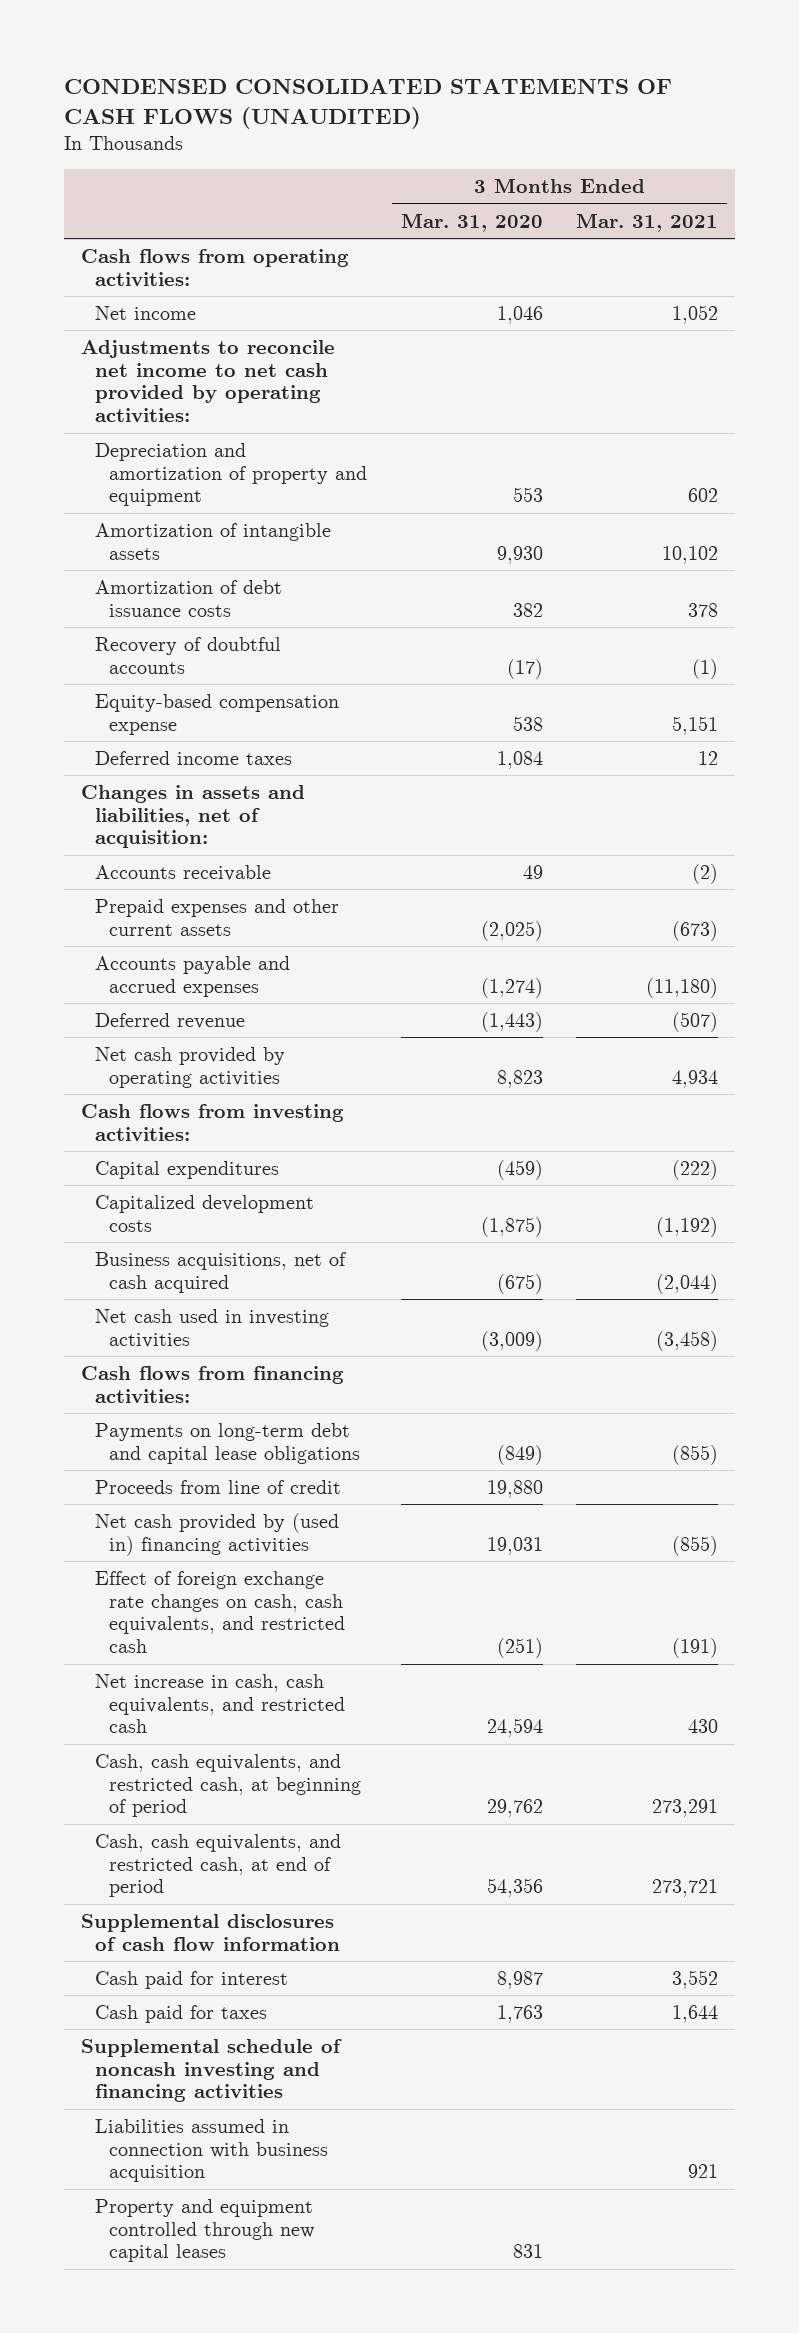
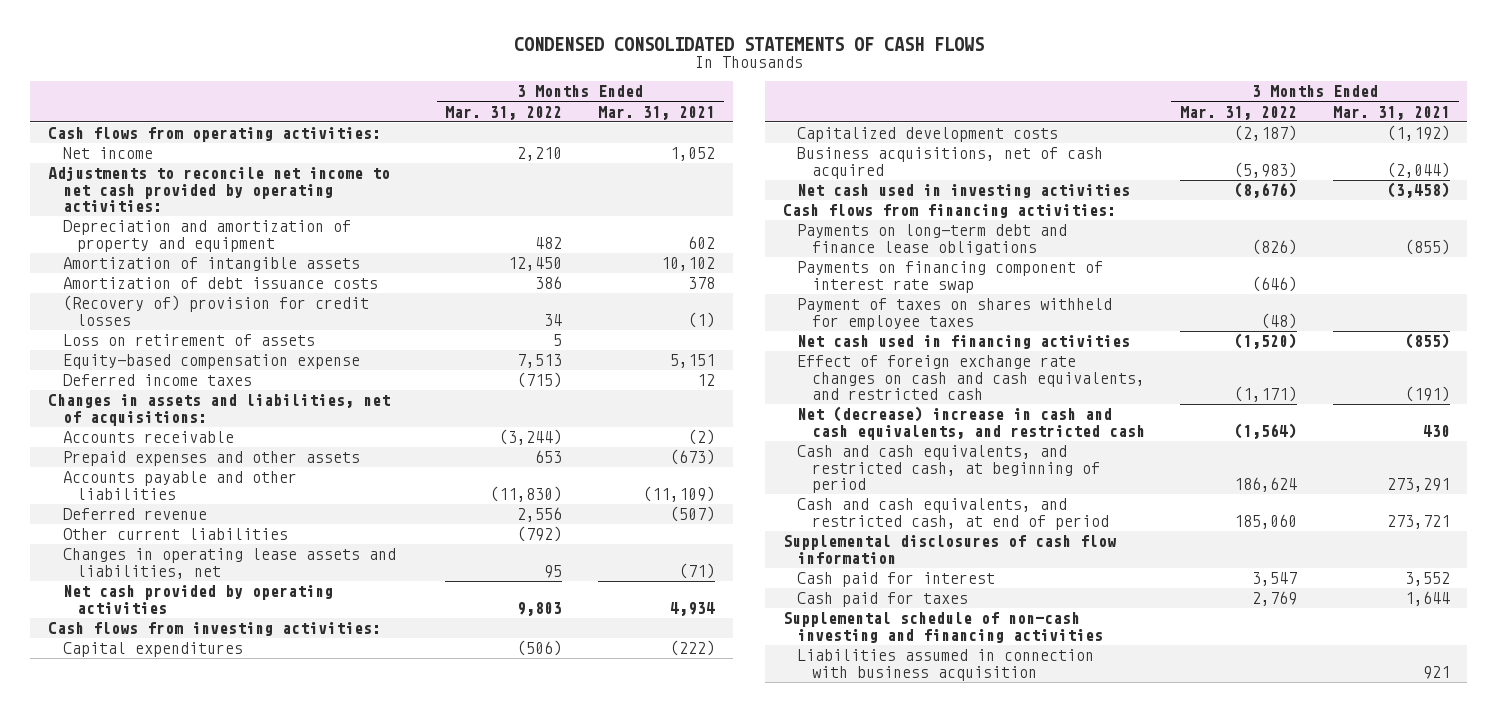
- CONDENSED CONSOLIDATED STATEMENTS OF CASH FLOWS (UNAUDITED)
+ CONDENSED CONSOLIDATED STATEMENTS OF CASH FLOWS
- | 3 Months Ended Mar. 31, 2020 | 3 Months Ended Mar. 31, 2021
+ | 3 Months Ended Mar. 31, 2022 | 3 Months Ended Mar. 31, 2021
- Recovery of doubtful accounts | (17) | (1)
+ (Recovery of) provision for credit losses | 34 | (1)
+ Loss on retirement of assets | 5 |
- Changes in assets and liabilities, net of acquisition:
+ Changes in assets and liabilities, net of acquisitions:
- Prepaid expenses and other current assets | (2,025) | (673)
- Accounts payable and accrued expenses | (1,274) | (11,180)
+ Prepaid expenses and other assets | 653 | (673)
+ Accounts payable and other liabilities | (11,830) | (11,109)
+ Other current liabilities | (792) |
+ Changes in operating lease assets and liabilities, net | 95 | (71)
- Payments on long-term debt and capital lease obligations | (849) | (855)
- Proceeds from line of credit | 19,880 |
- Net cash provided by (used in) financing activities | 19,031 | (855)
- Effect of foreign exchange rate changes on cash, cash equivalents, and restricted cash | (251) | (191)
- Net increase in cash, cash equivalents, and restricted cash | 24,594 | 430
- Cash, cash equivalents, and restricted cash, at beginning of period | 29,762 | 273,291
- Cash, cash equivalents, and restricted cash, at end of period | 54,356 | 273,721
+ Payments on long-term debt and finance lease obligations | (826) | (855)
+ Payments on financing component of interest rate swap | (646) |
+ Payment of taxes on shares withheld for employee taxes | (48) |
+ Net cash used in financing activities | (1,520) | (855)
+ Effect of foreign exchange rate changes on cash and cash equivalents, and restricted cash | (1,171) | (191)
+ Net (decrease) increase in cash and cash equivalents, and restricted cash | (1,564) | 430
+ Cash and cash equivalents, and restricted cash, at beginning of period | 186,624 | 273,291
+ Cash and cash equivalents, and restricted cash, at end of period | 185,060 | 273,721
- Supplemental schedule of noncash investing and financing activities
+ Supplemental schedule of non-cash investing and financing activities
- Property and equipment controlled through new capital leases | 831 |

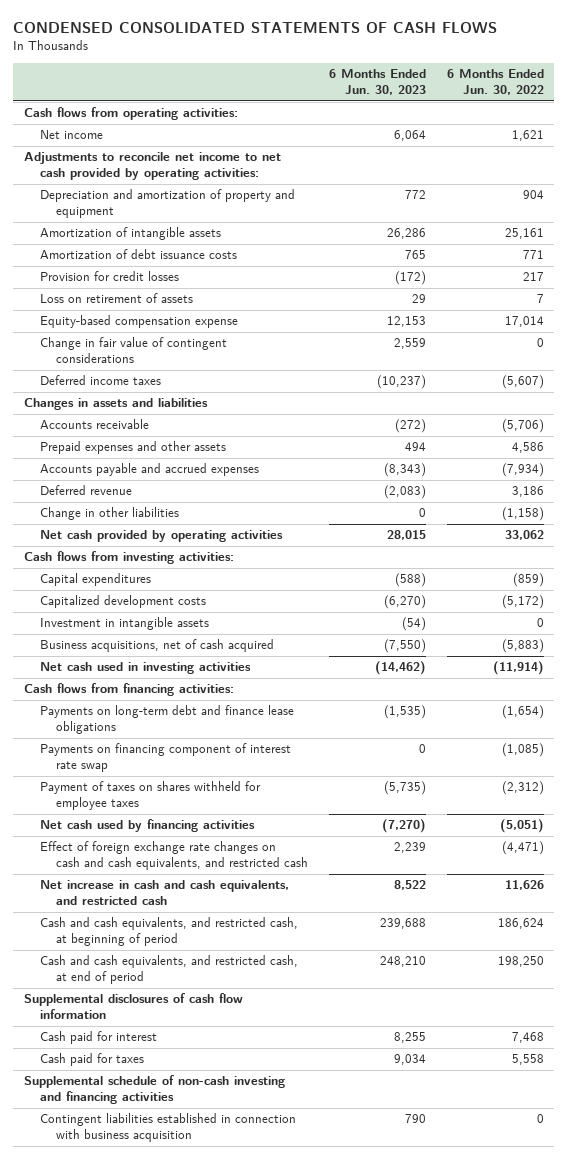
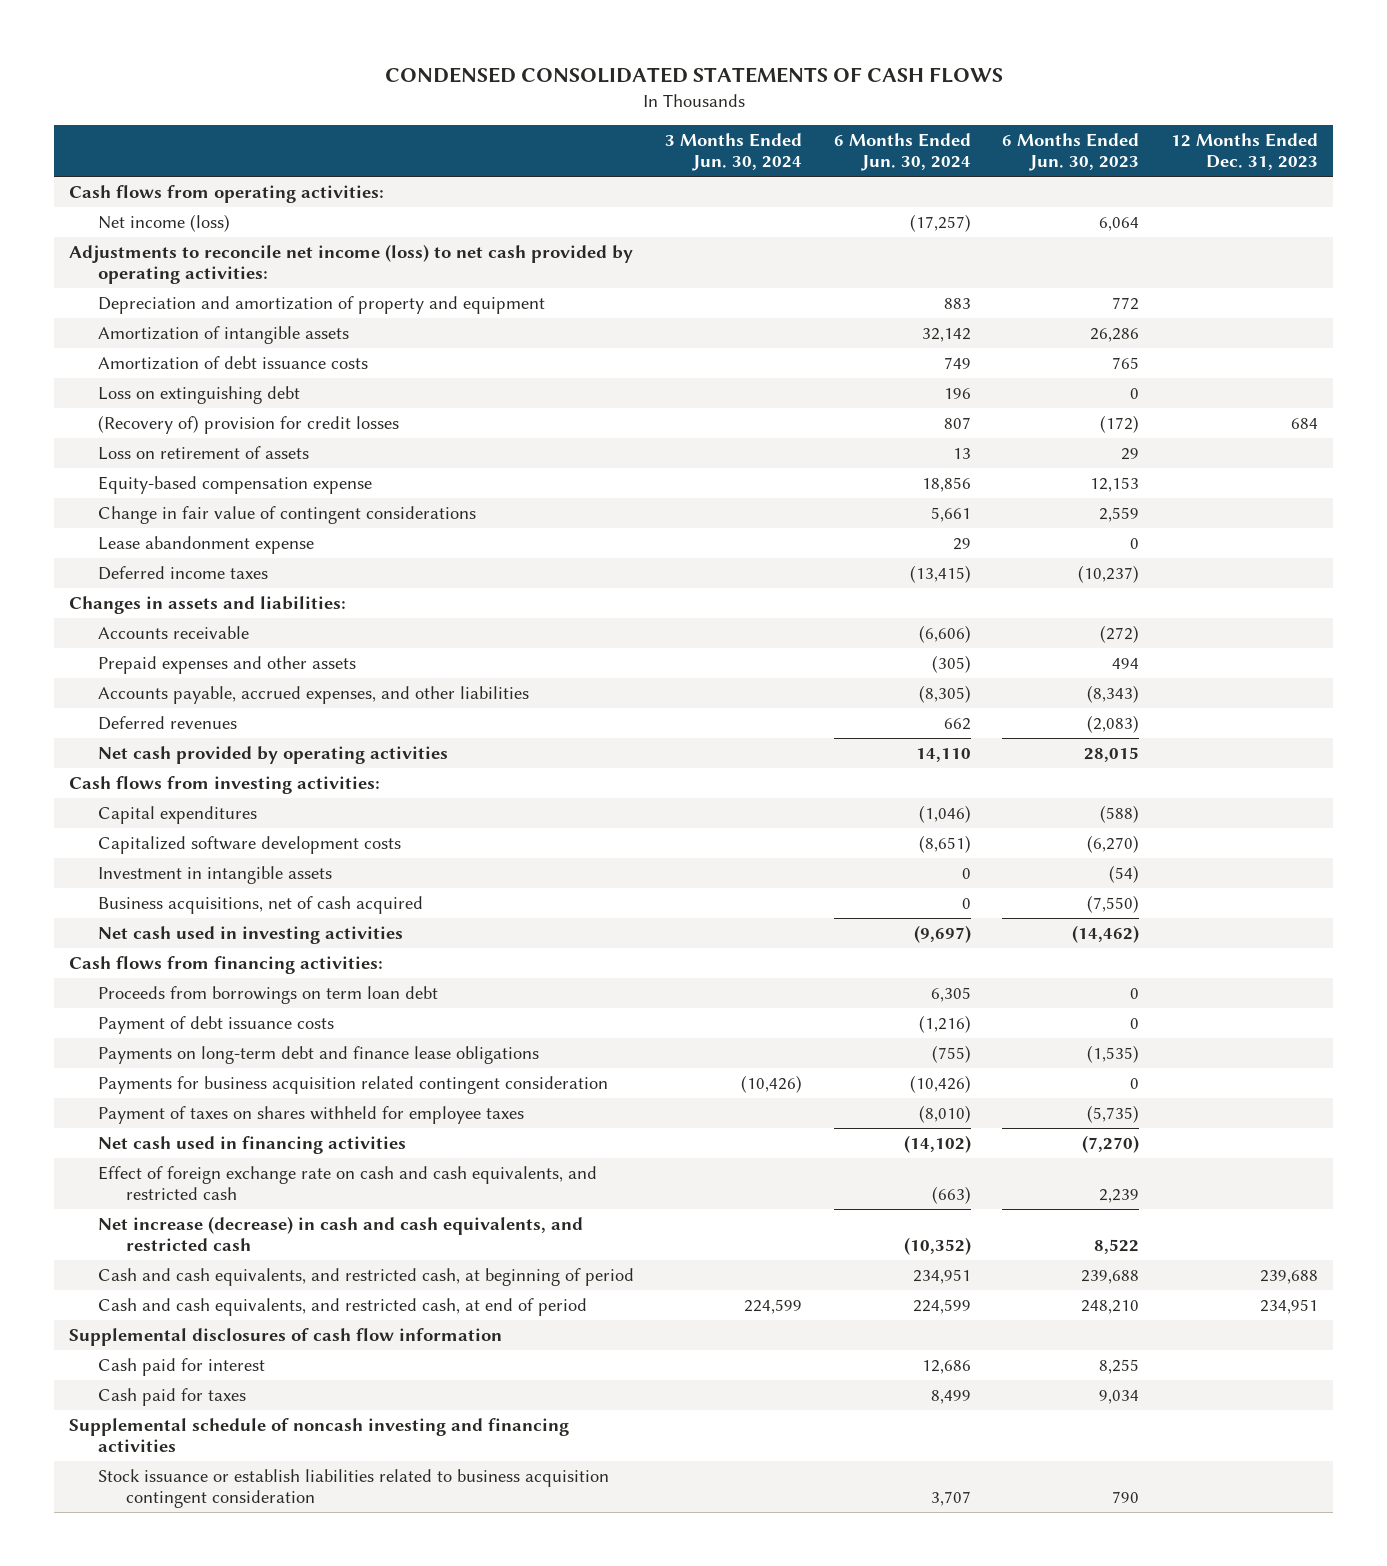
- | 6 Months Ended Jun. 30, 2023 | 6 Months Ended Jun. 30, 2022
+ | 3 Months Ended Jun. 30, 2024 | 6 Months Ended Jun. 30, 2024 | 6 Months Ended Jun. 30, 2023 | 12 Months Ended Dec. 31, 2023
- Net income | 6,064 | 1,621
- Adjustments to reconcile net income to net cash provided by operating activities:
+ Net income (loss) | | (17,257) | 6,064 |
+ Adjustments to reconcile net income (loss) to net cash provided by operating activities:
- Provision for credit losses | (172) | 217
+ Loss on extinguishing debt | | 196 | 0 |
+ (Recovery of) provision for credit losses | | 807 | (172) | 684
+ Lease abandonment expense | | 29 | 0 |
- Changes in assets and liabilities
+ Changes in assets and liabilities:
- Accounts payable and accrued expenses | (8,343) | (7,934)
- Deferred revenue | (2,083) | 3,186
- Change in other liabilities | 0 | (1,158)
+ Accounts payable, accrued expenses, and other liabilities | | (8,305) | (8,343) |
+ Deferred revenues | | 662 | (2,083) |
- Capitalized development costs | (6,270) | (5,172)
+ Capitalized software development costs | | (8,651) | (6,270) |
+ Proceeds from borrowings on term loan debt | | 6,305 | 0 |
+ Payment of debt issuance costs | | (1,216) | 0 |
- Payments on financing component of interest rate swap | 0 | (1,085)
+ Payments for business acquisition related contingent consideration | (10,426) | (10,426) | 0 |
- Net cash used by financing activities | (7,270) | (5,051)
- Effect of foreign exchange rate changes on cash and cash equivalents, and restricted cash | 2,239 | (4,471)
- Net increase in cash and cash equivalents, and restricted cash | 8,522 | 11,626
+ Net cash used in financing activities | | (14,102) | (7,270) |
+ Effect of foreign exchange rate on cash and cash equivalents, and restricted cash | | (663) | 2,239 |
+ Net increase (decrease) in cash and cash equivalents, and restricted cash | | (10,352) | 8,522 |
- Supplemental schedule of non-cash investing and financing activities
- Contingent liabilities established in connection with business acquisition | 790 | 0
+ Supplemental schedule of noncash investing and financing activities
+ Stock issuance or establish liabilities related to business acquisition contingent consideration | | 3,707 | 790 |

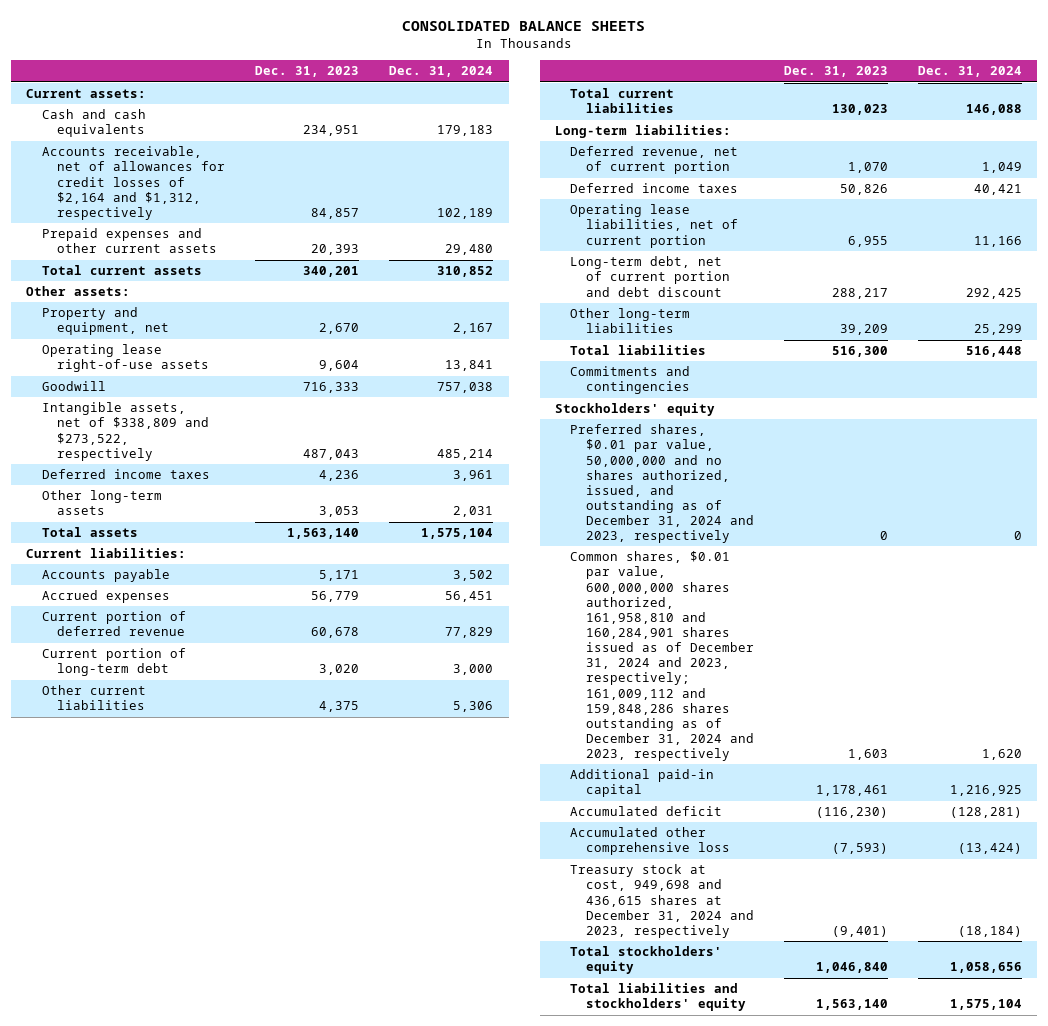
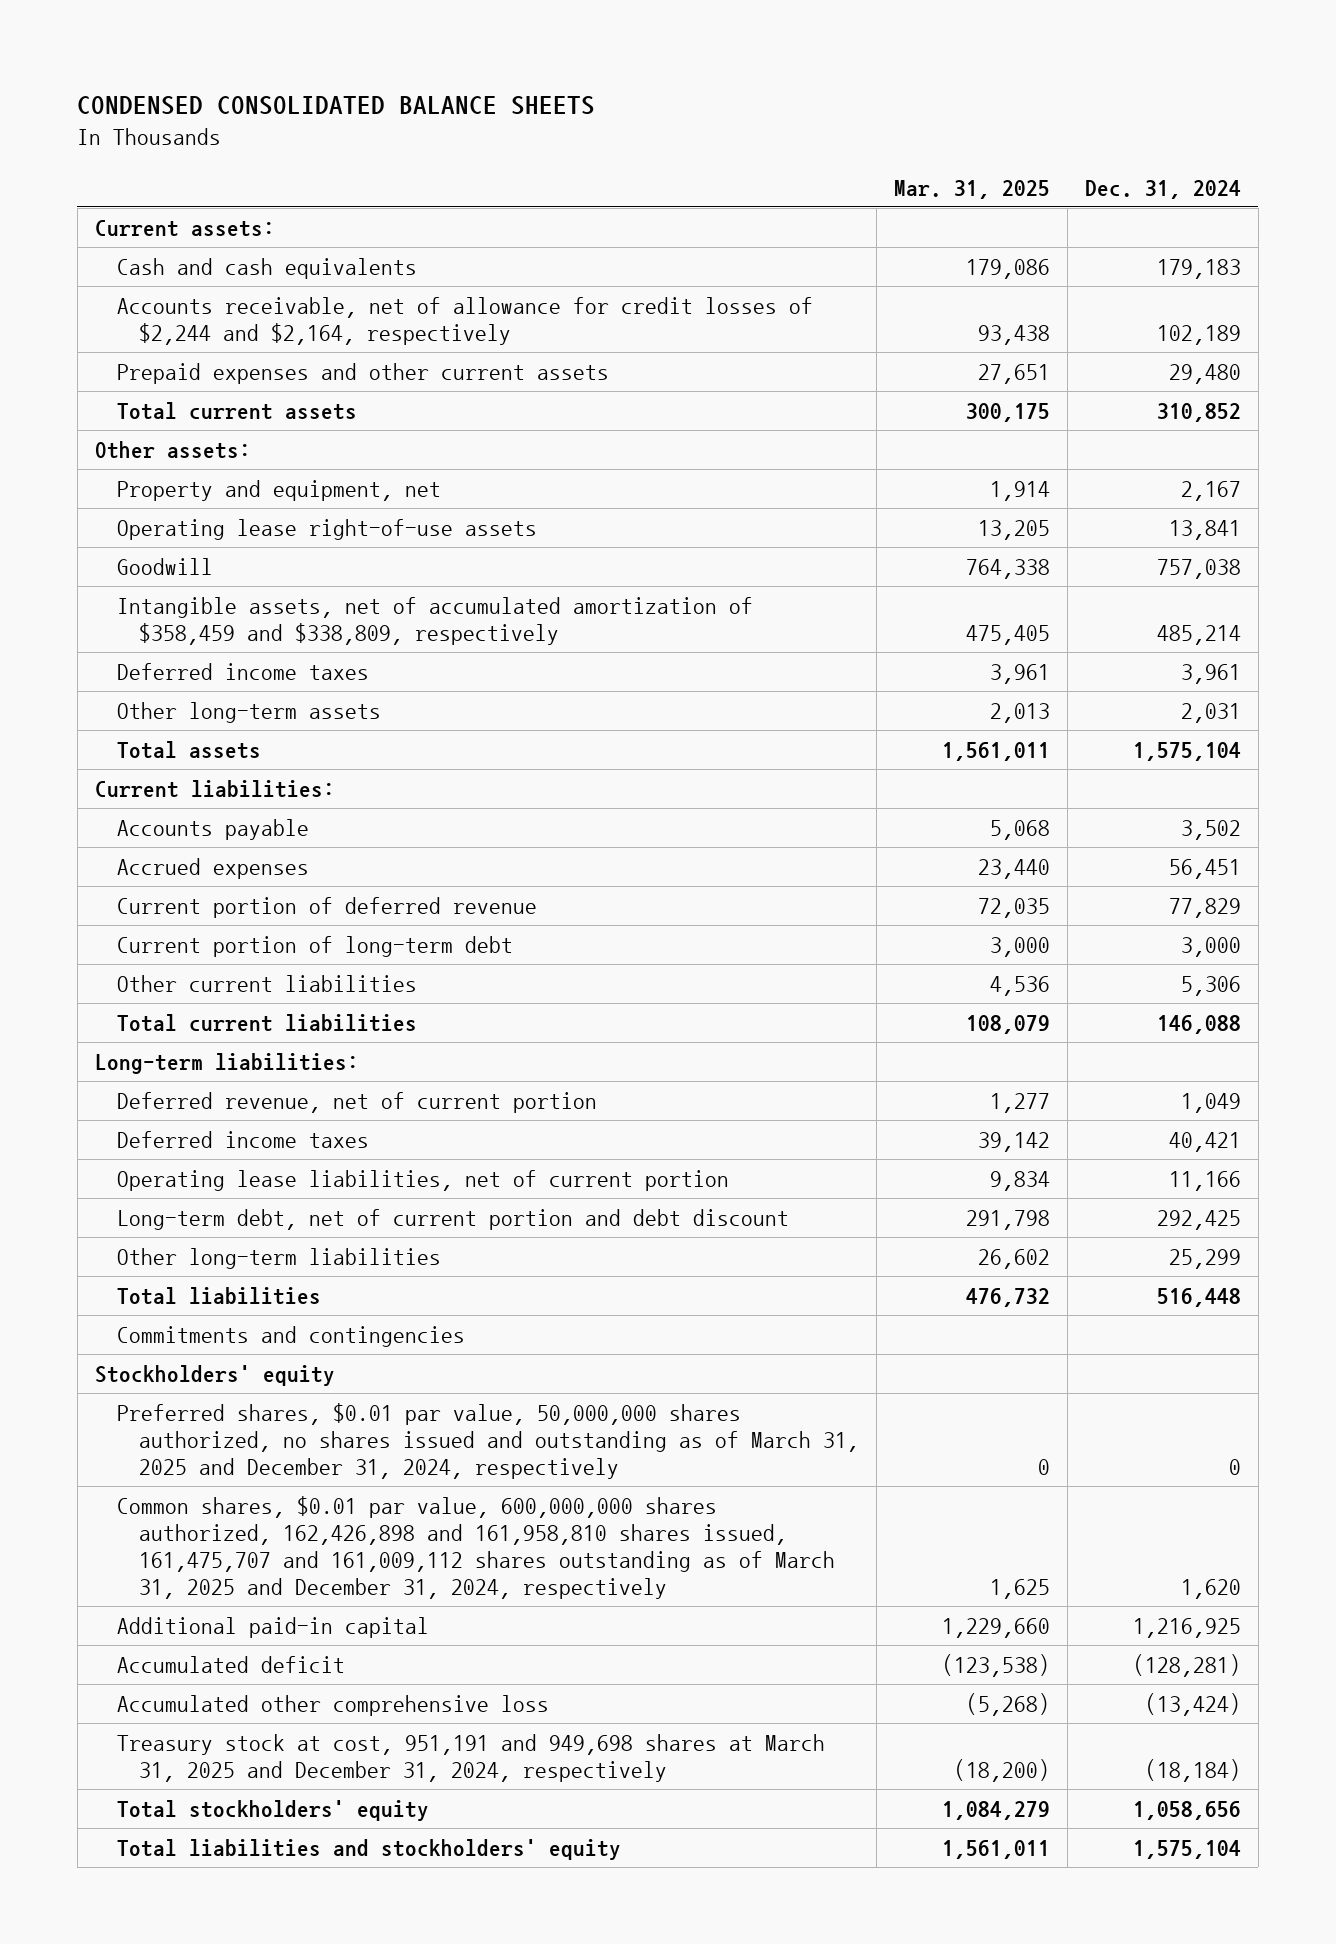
- CONSOLIDATED BALANCE SHEETS
+ CONDENSED CONSOLIDATED BALANCE SHEETS
- | Dec. 31, 2023 | Dec. 31, 2024
+ | Mar. 31, 2025 | Dec. 31, 2024
- Accounts receivable, net of allowances for credit losses of $2,164 and $1,312, respectively | 84,857 | 102,189
+ Accounts receivable, net of allowance for credit losses of $2,244 and $2,164, respectively | 93,438 | 102,189
- Intangible assets, net of $338,809 and $273,522, respectively | 487,043 | 485,214
+ Intangible assets, net of accumulated amortization of $358,459 and $338,809, respectively | 475,405 | 485,214
- Preferred shares, $0.01 par value, 50,000,000 and no shares authorized, issued, and outstanding as of December 31, 2024 and 2023, respectively | 0 | 0
- Common shares, $0.01 par value, 600,000,000 shares authorized, 161,958,810 and 160,284,901 shares issued as of December 31, 2024 and 2023, respectively; 161,009,112 and 159,848,286 shares outstanding as of December 31, 2024 and 2023, respectively | 1,603 | 1,620
+ Preferred shares, $0.01 par value, 50,000,000 shares authorized, no shares issued and outstanding as of March 31, 2025 and December 31, 2024, respectively | 0 | 0
+ Common shares, $0.01 par value, 600,000,000 shares authorized, 162,426,898 and 161,958,810 shares issued, 161,475,707 and 161,009,112 shares outstanding as of March 31, 2025 and December 31, 2024, respectively | 1,625 | 1,620
- Treasury stock at cost, 949,698 and 436,615 shares at December 31, 2024 and 2023, respectively | (9,401) | (18,184)
+ Treasury stock at cost, 951,191 and 949,698 shares at March 31, 2025 and December 31, 2024, respectively | (18,200) | (18,184)

